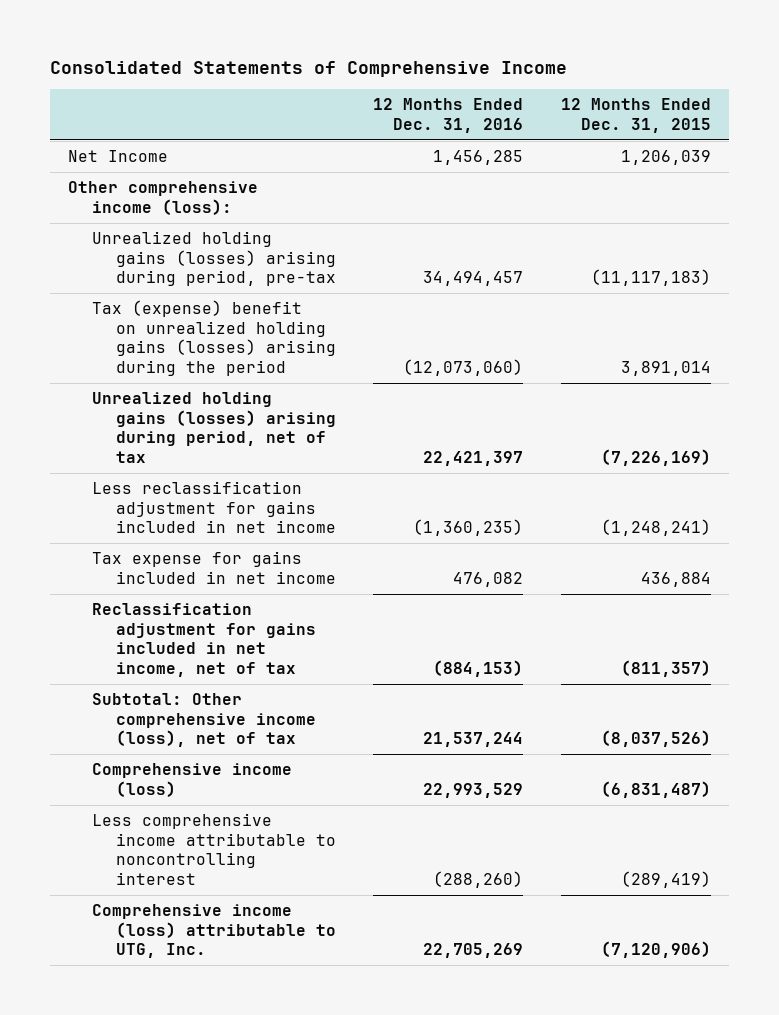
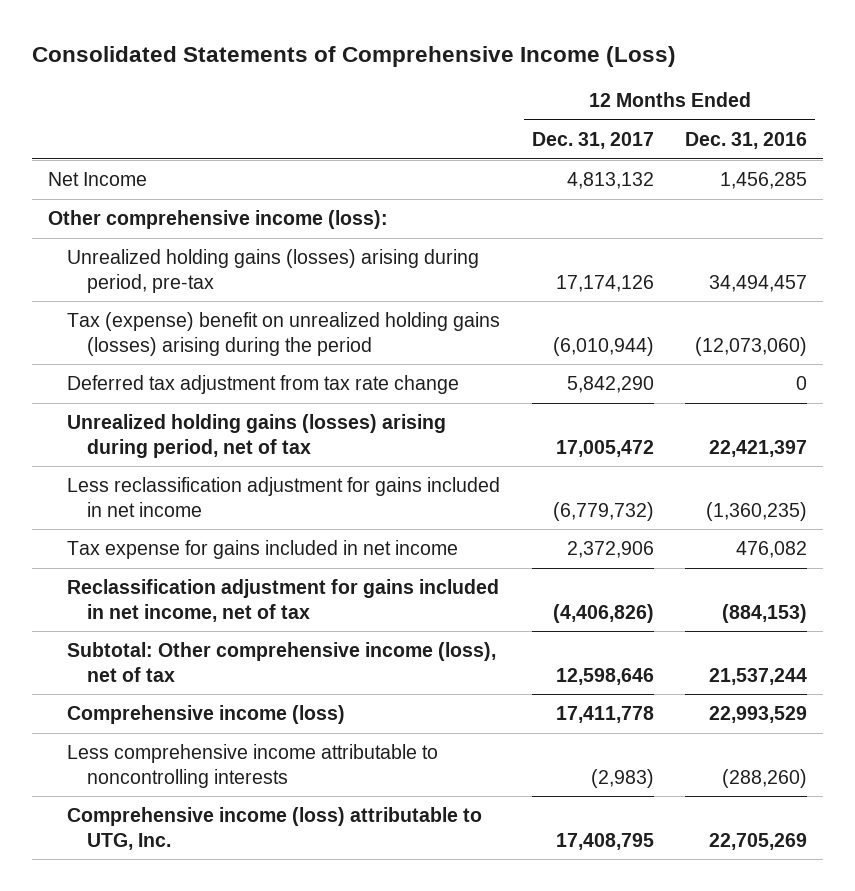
- Consolidated Statements of Comprehensive Income
+ Consolidated Statements of Comprehensive Income (Loss)
- | 12 Months Ended Dec. 31, 2016 | 12 Months Ended Dec. 31, 2015
+ | 12 Months Ended Dec. 31, 2017 | 12 Months Ended Dec. 31, 2016
+ Deferred tax adjustment from tax rate change | 5,842,290 | 0
- Less comprehensive income attributable to noncontrolling interest | (288,260) | (289,419)
+ Less comprehensive income attributable to noncontrolling interests | (2,983) | (288,260)

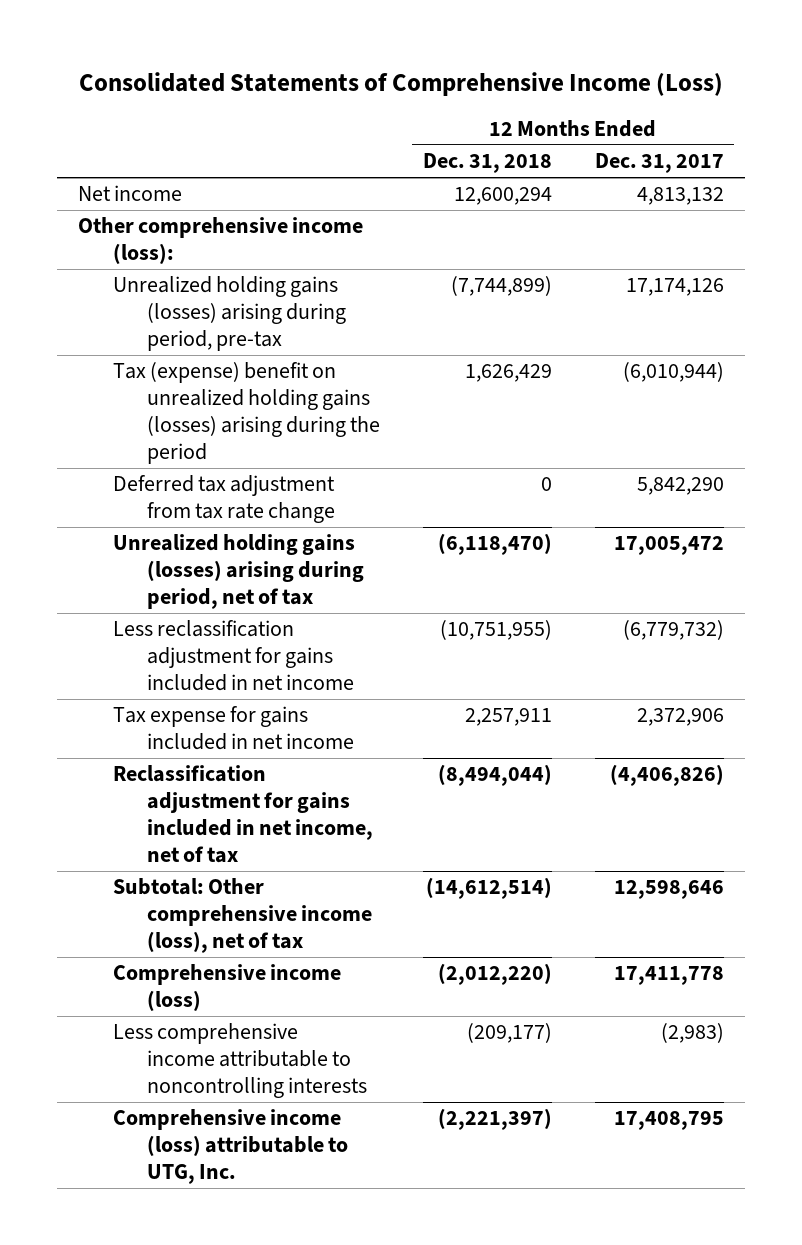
- | 12 Months Ended Dec. 31, 2017 | 12 Months Ended Dec. 31, 2016
+ | 12 Months Ended Dec. 31, 2018 | 12 Months Ended Dec. 31, 2017
- Net Income | 4,813,132 | 1,456,285
+ Net income | 12,600,294 | 4,813,132

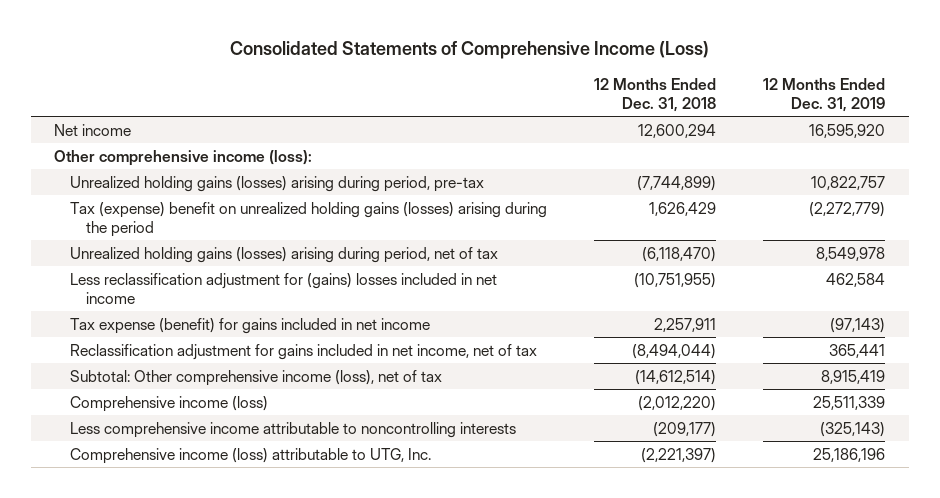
- | 12 Months Ended Dec. 31, 2018 | 12 Months Ended Dec. 31, 2017
+ | 12 Months Ended Dec. 31, 2018 | 12 Months Ended Dec. 31, 2019
- Deferred tax adjustment from tax rate change | 0 | 5,842,290
- Less reclassification adjustment for gains included in net income | (10,751,955) | (6,779,732)
- Tax expense for gains included in net income | 2,257,911 | 2,372,906
+ Less reclassification adjustment for (gains) losses included in net income | (10,751,955) | 462,584
+ Tax expense (benefit) for gains included in net income | 2,257,911 | (97,143)

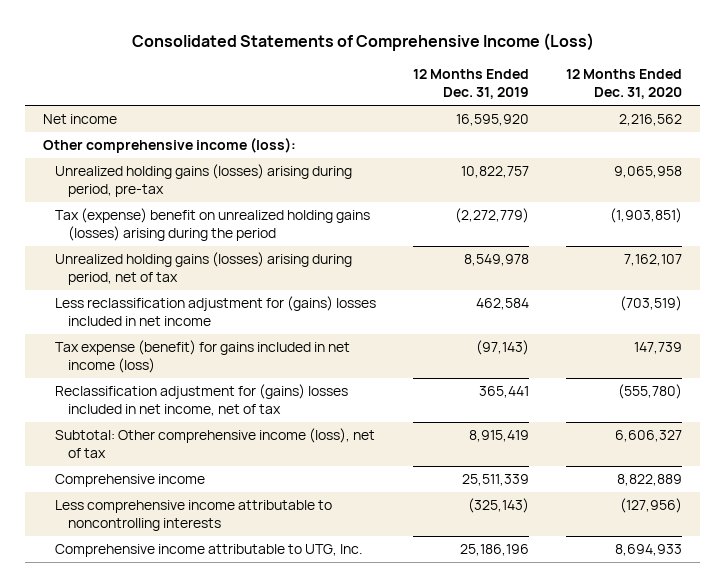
- | 12 Months Ended Dec. 31, 2018 | 12 Months Ended Dec. 31, 2019
+ | 12 Months Ended Dec. 31, 2019 | 12 Months Ended Dec. 31, 2020
- Tax expense (benefit) for gains included in net income | 2,257,911 | (97,143)
- Reclassification adjustment for gains included in net income, net of tax | (8,494,044) | 365,441
+ Tax expense (benefit) for gains included in net income (loss) | (97,143) | 147,739
+ Reclassification adjustment for (gains) losses included in net income, net of tax | 365,441 | (555,780)
- Comprehensive income (loss) | (2,012,220) | 25,511,339
+ Comprehensive income | 25,511,339 | 8,822,889
- Comprehensive income (loss) attributable to UTG, Inc. | (2,221,397) | 25,186,196
+ Comprehensive income attributable to UTG, Inc. | 25,186,196 | 8,694,933

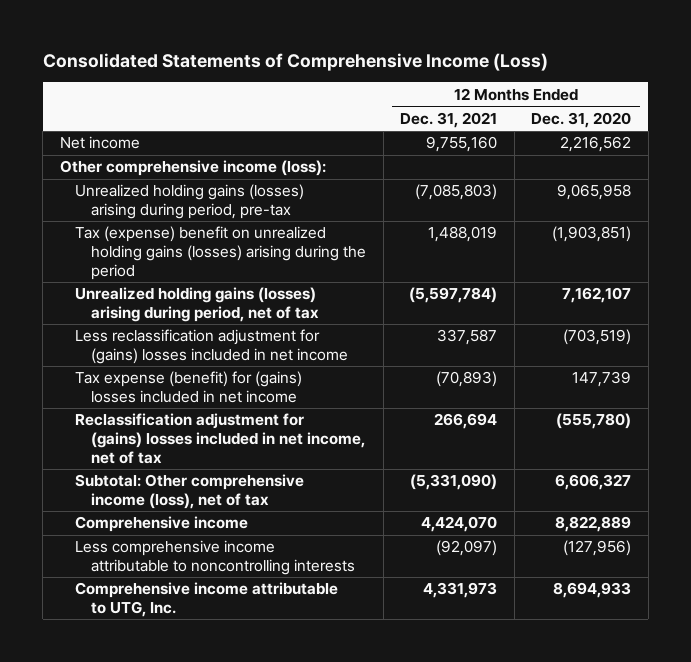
- | 12 Months Ended Dec. 31, 2019 | 12 Months Ended Dec. 31, 2020
+ | 12 Months Ended Dec. 31, 2021 | 12 Months Ended Dec. 31, 2020
- Tax expense (benefit) for gains included in net income (loss) | (97,143) | 147,739
+ Tax expense (benefit) for (gains) losses included in net income | (70,893) | 147,739

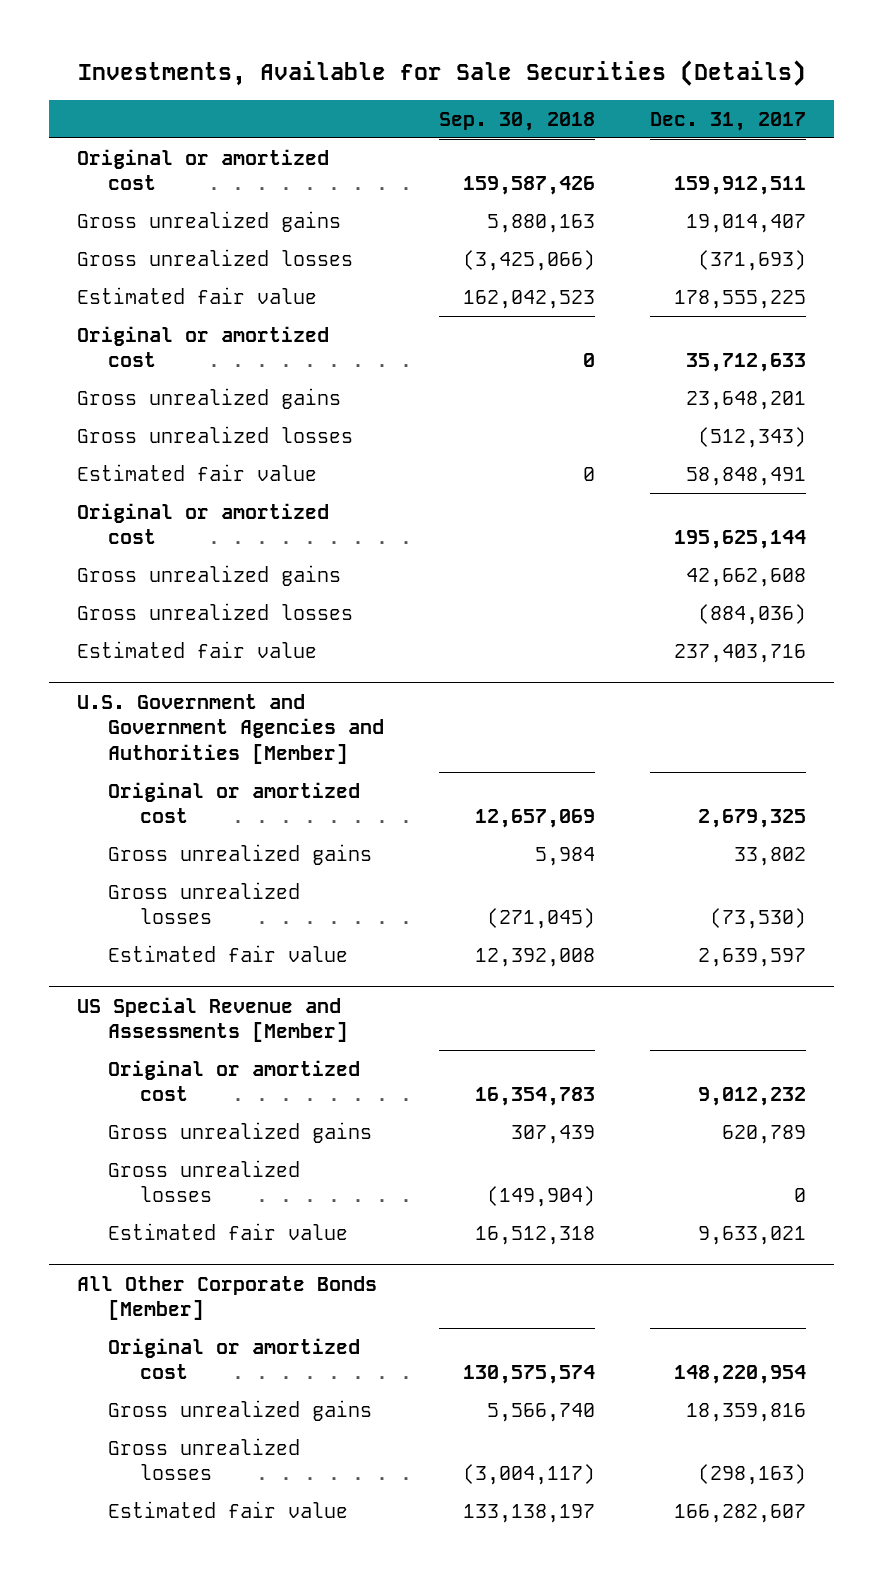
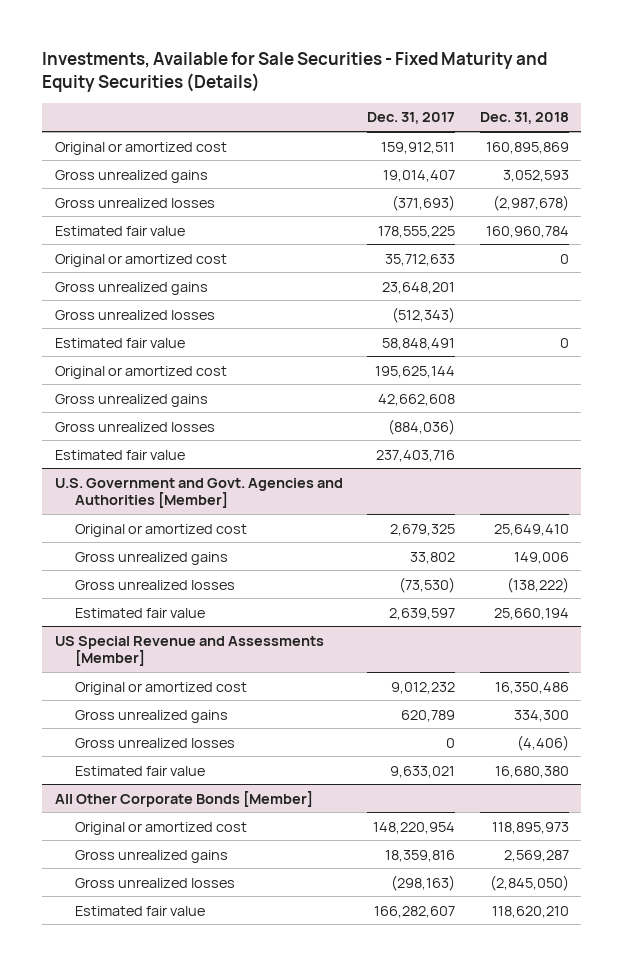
- Investments, Available for Sale Securities (Details)
+ Investments, Available for Sale Securities - Fixed Maturity and Equity Securities (Details)
- | Sep. 30, 2018 | Dec. 31, 2017
+ | Dec. 31, 2017 | Dec. 31, 2018
- U.S. Government and Government Agencies and Authorities [Member]
+ U.S. Government and Govt. Agencies and Authorities [Member]

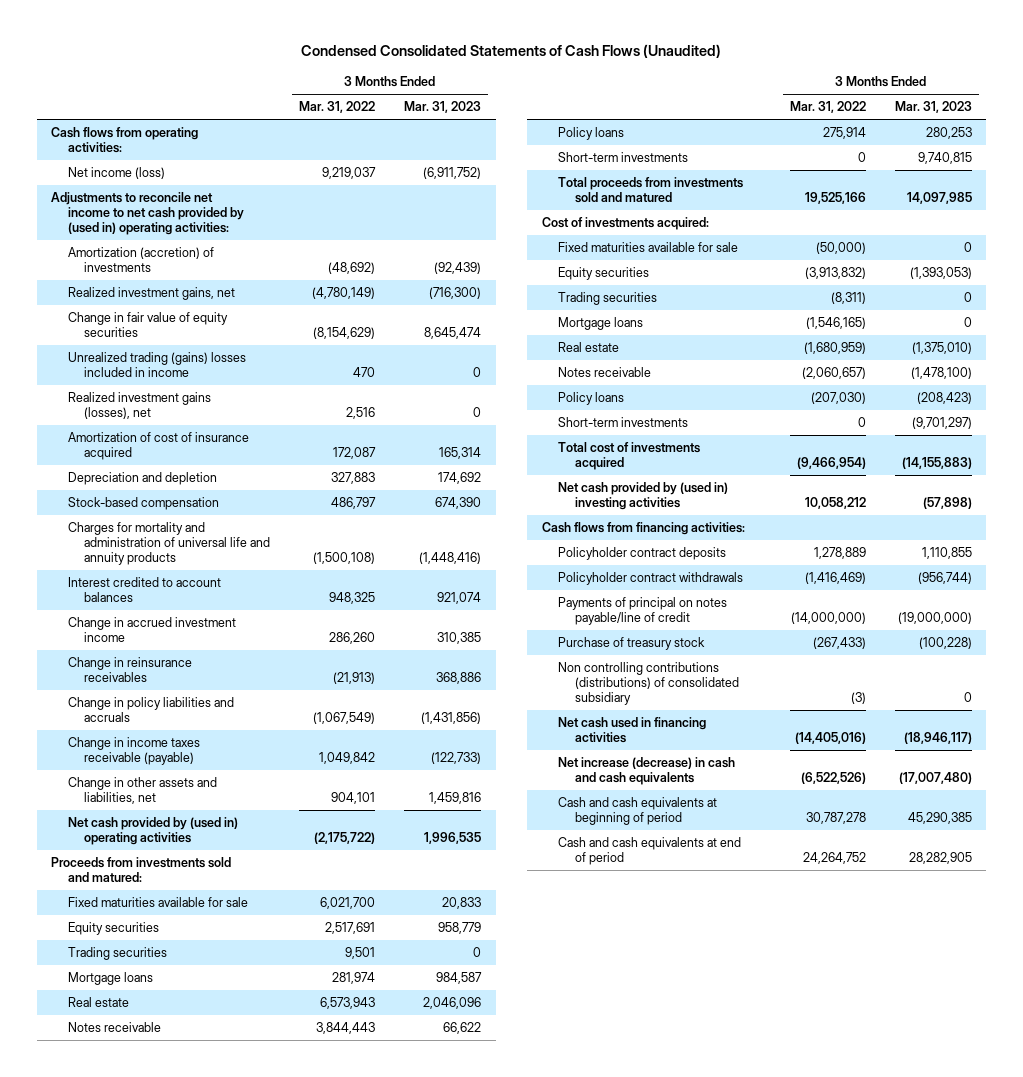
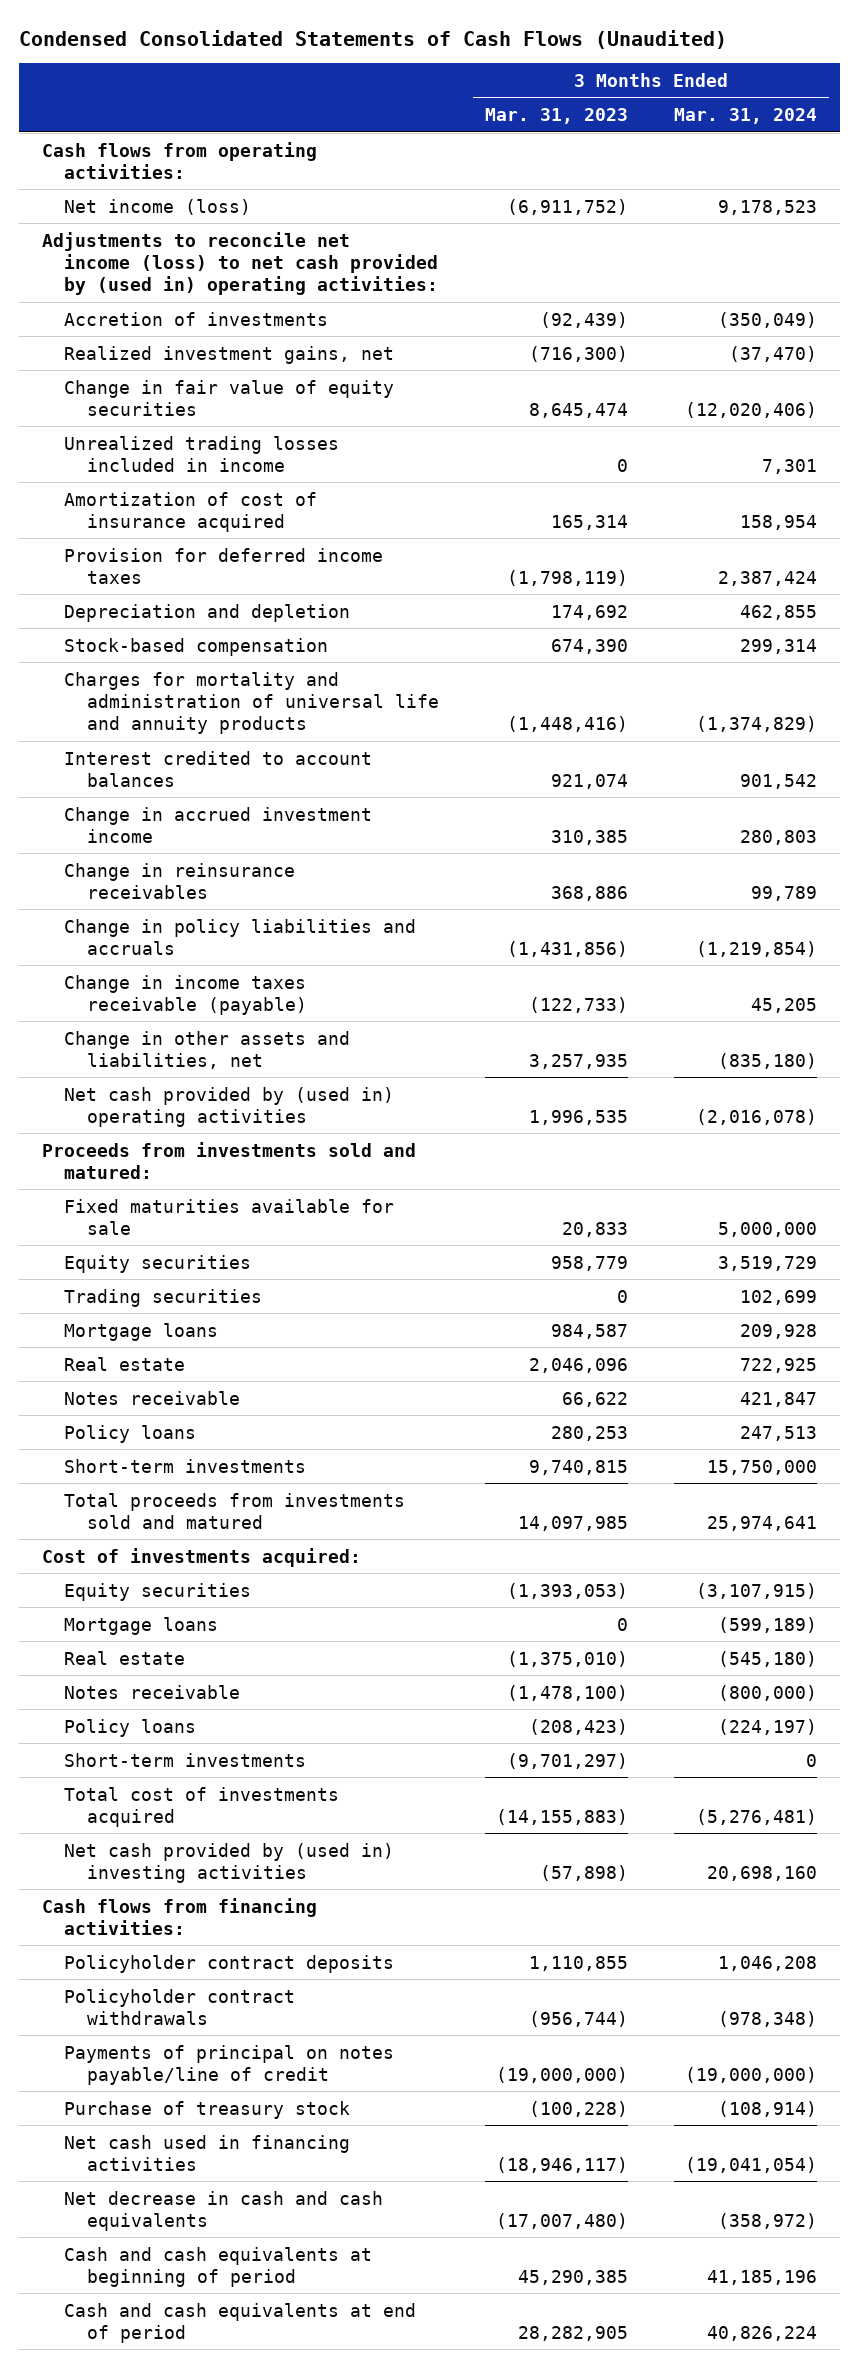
- | 3 Months Ended Mar. 31, 2022 | 3 Months Ended Mar. 31, 2023
+ | 3 Months Ended Mar. 31, 2023 | 3 Months Ended Mar. 31, 2024
- Adjustments to reconcile net income to net cash provided by (used in) operating activities:
- Amortization (accretion) of investments | (48,692) | (92,439)
+ Adjustments to reconcile net income (loss) to net cash provided by (used in) operating activities:
+ Accretion of investments | (92,439) | (350,049)
- Unrealized trading (gains) losses included in income | 470 | 0
- Realized investment gains (losses), net | 2,516 | 0
+ Unrealized trading losses included in income | 0 | 7,301
+ Provision for deferred income taxes | (1,798,119) | 2,387,424
- Change in other assets and liabilities, net | 904,101 | 1,459,816
+ Change in other assets and liabilities, net | 3,257,935 | (835,180)
- Fixed maturities available for sale | (50,000) | 0
- Trading securities | (8,311) | 0
- Non controlling contributions (distributions) of consolidated subsidiary | (3) | 0
- Net increase (decrease) in cash and cash equivalents | (6,522,526) | (17,007,480)
+ Net decrease in cash and cash equivalents | (17,007,480) | (358,972)

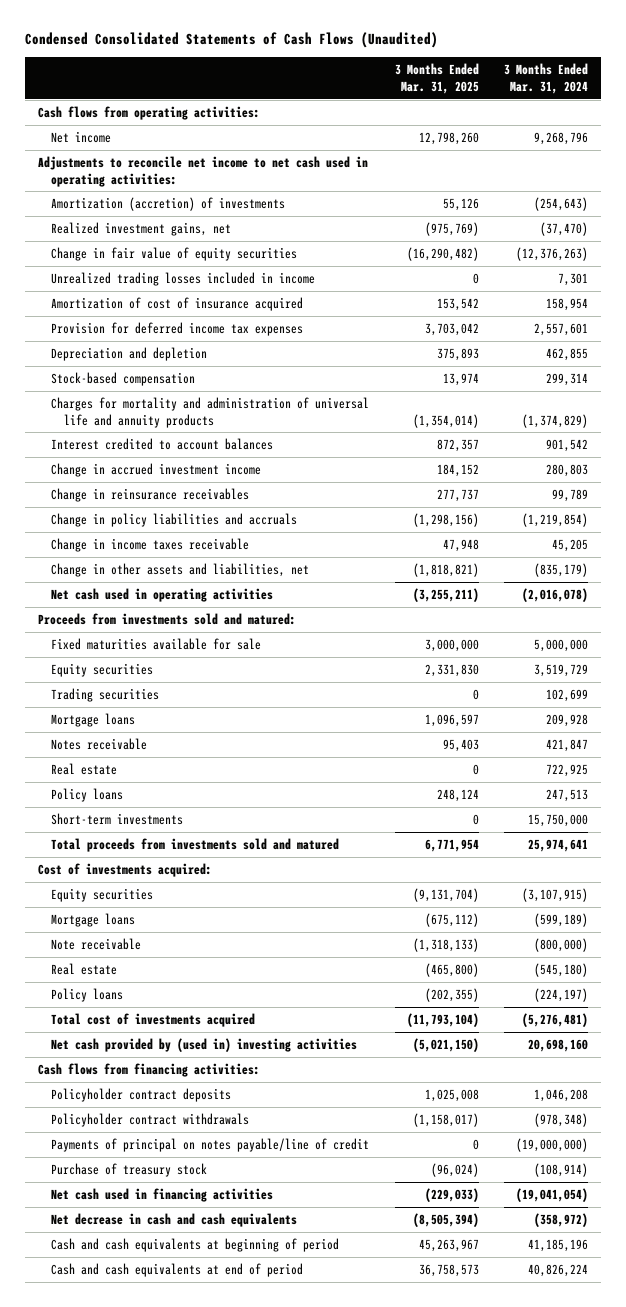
- | 3 Months Ended Mar. 31, 2023 | 3 Months Ended Mar. 31, 2024
+ | 3 Months Ended Mar. 31, 2025 | 3 Months Ended Mar. 31, 2024
- Net income (loss) | (6,911,752) | 9,178,523
- Adjustments to reconcile net income (loss) to net cash provided by (used in) operating activities:
- Accretion of investments | (92,439) | (350,049)
+ Net income | 12,798,260 | 9,268,796
+ Adjustments to reconcile net income to net cash used in operating activities:
+ Amortization (accretion) of investments | 55,126 | (254,643)
- Change in fair value of equity securities | 8,645,474 | (12,020,406)
+ Change in fair value of equity securities | (16,290,482) | (12,376,263)
- Provision for deferred income taxes | (1,798,119) | 2,387,424
+ Provision for deferred income tax expenses | 3,703,042 | 2,557,601
- Change in income taxes receivable (payable) | (122,733) | 45,205
- Change in other assets and liabilities, net | 3,257,935 | (835,180)
- Net cash provided by (used in) operating activities | 1,996,535 | (2,016,078)
+ Change in income taxes receivable | 47,948 | 45,205
+ Change in other assets and liabilities, net | (1,818,821) | (835,179)
+ Net cash used in operating activities | (3,255,211) | (2,016,078)
moved down: Real estate | 0 | 722,925
+ Note receivable | (1,318,133) | (800,000)
- Notes receivable | (1,478,100) | (800,000)
- Short-term investments | (9,701,297) | 0

